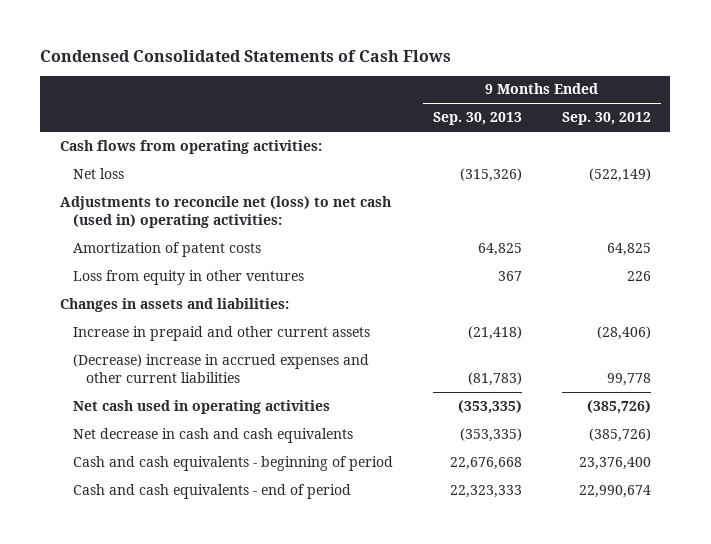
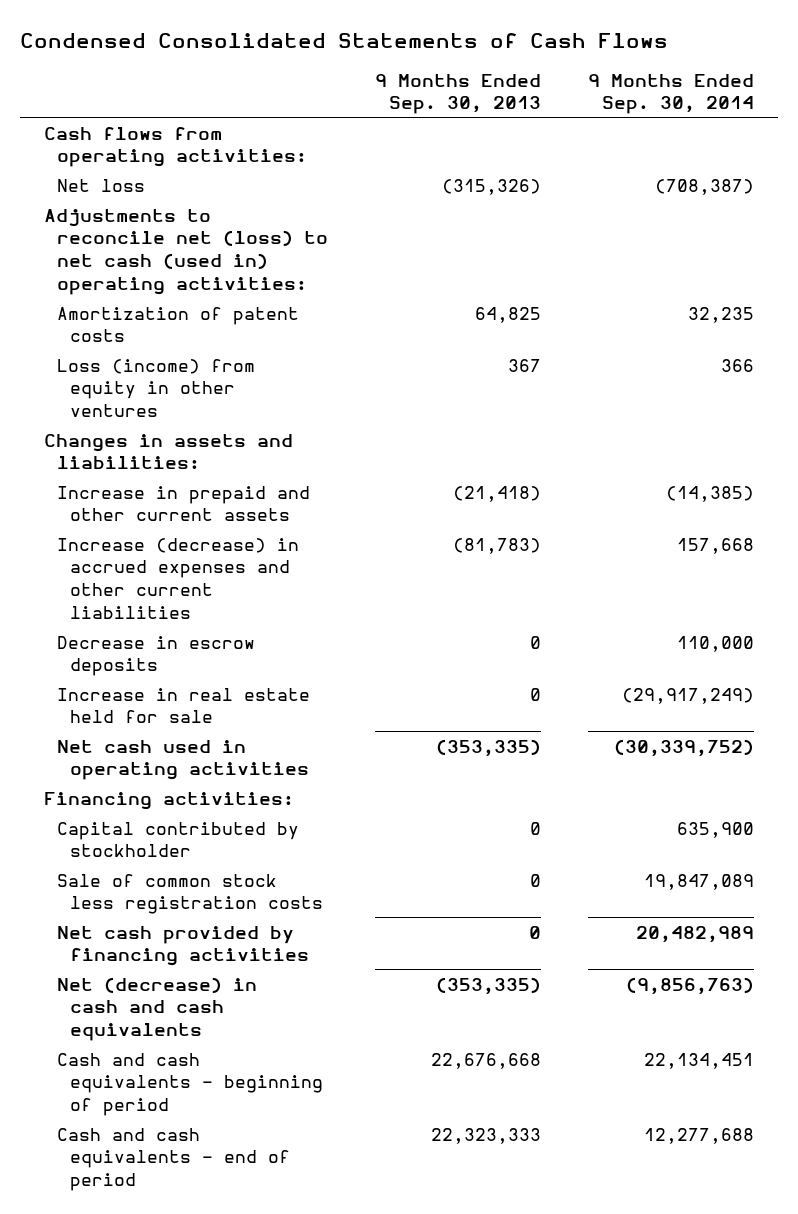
- | 9 Months Ended Sep. 30, 2013 | 9 Months Ended Sep. 30, 2012
+ | 9 Months Ended Sep. 30, 2013 | 9 Months Ended Sep. 30, 2014
- Loss from equity in other ventures | 367 | 226
+ Loss (income) from equity in other ventures | 367 | 366
- (Decrease) increase in accrued expenses and other current liabilities | (81,783) | 99,778
+ Increase (decrease) in accrued expenses and other current liabilities | (81,783) | 157,668
+ Decrease in escrow deposits | 0 | 110,000
+ Increase in real estate held for sale | 0 | (29,917,249)
- Net decrease in cash and cash equivalents | (353,335) | (385,726)
+ Financing activities:
+ Capital contributed by stockholder | 0 | 635,900
+ Sale of common stock less registration costs | 0 | 19,847,089
+ Net cash provided by financing activities | 0 | 20,482,989
+ Net (decrease) in cash and cash equivalents | (353,335) | (9,856,763)

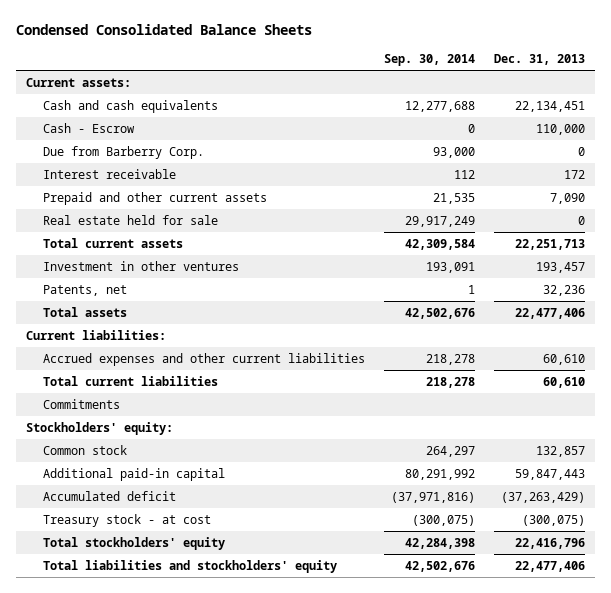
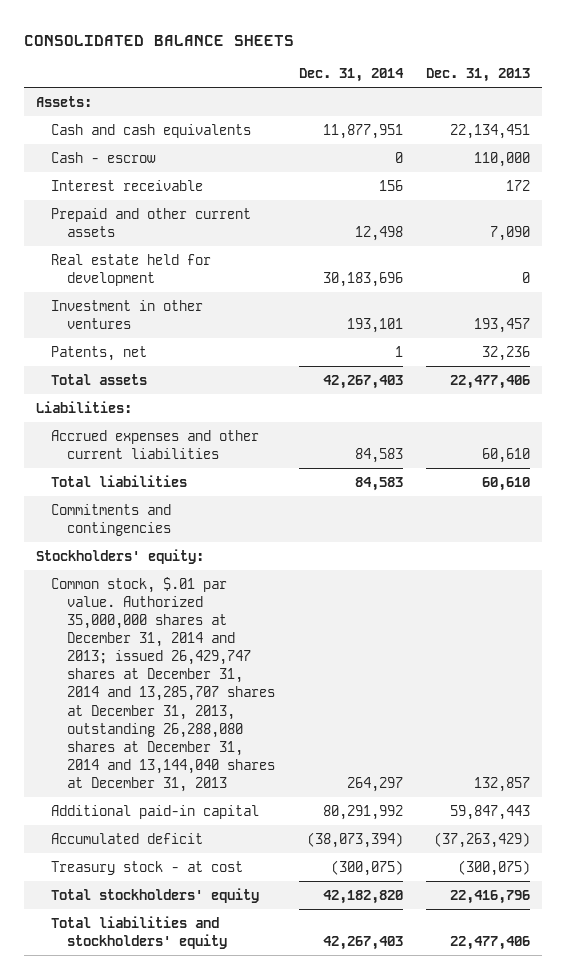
- Condensed Consolidated Balance Sheets
+ CONSOLIDATED BALANCE SHEETS
- | Sep. 30, 2014 | Dec. 31, 2013
+ | Dec. 31, 2014 | Dec. 31, 2013
- Current assets:
+ Assets:
- Cash - Escrow | 0 | 110,000
- Due from Barberry Corp. | 93,000 | 0
+ Cash - escrow | 0 | 110,000
- Real estate held for sale | 29,917,249 | 0
- Total current assets | 42,309,584 | 22,251,713
+ Real estate held for development | 30,183,696 | 0
- Current liabilities:
+ Liabilities:
- Total current liabilities | 218,278 | 60,610
- Commitments
+ Total liabilities | 84,583 | 60,610
+ Commitments and contingencies
- Common stock | 264,297 | 132,857
+ Common stock, $.01 par value. Authorized 35,000,000 shares at December 31, 2014 and 2013; issued 26,429,747 shares at December 31, 2014 and 13,285,707 shares at December 31, 2013, outstanding 26,288,080 shares at December 31, 2014 and 13,144,040 shares at December 31, 2013 | 264,297 | 132,857

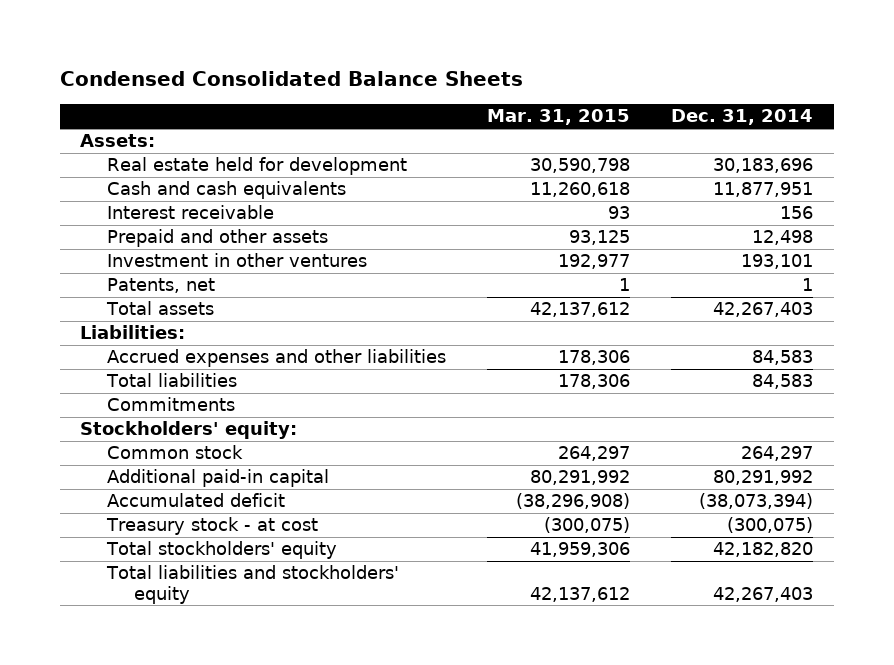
- CONSOLIDATED BALANCE SHEETS
+ Condensed Consolidated Balance Sheets
- | Dec. 31, 2014 | Dec. 31, 2013
+ | Mar. 31, 2015 | Dec. 31, 2014
moved up: Real estate held for development | 30,590,798 | 30,183,696
- Cash - escrow | 0 | 110,000
- Prepaid and other current assets | 12,498 | 7,090
+ Prepaid and other assets | 93,125 | 12,498
- Accrued expenses and other current liabilities | 84,583 | 60,610
+ Accrued expenses and other liabilities | 178,306 | 84,583
- Commitments and contingencies
+ Commitments
- Common stock, $.01 par value. Authorized 35,000,000 shares at December 31, 2014 and 2013; issued 26,429,747 shares at December 31, 2014 and 13,285,707 shares at December 31, 2013, outstanding 26,288,080 shares at December 31, 2014 and 13,144,040 shares at December 31, 2013 | 264,297 | 132,857
+ Common stock | 264,297 | 264,297

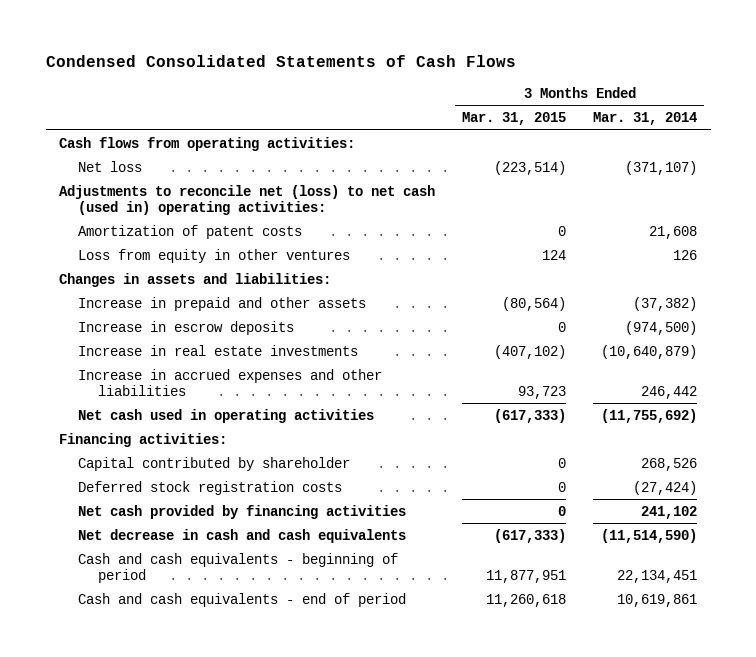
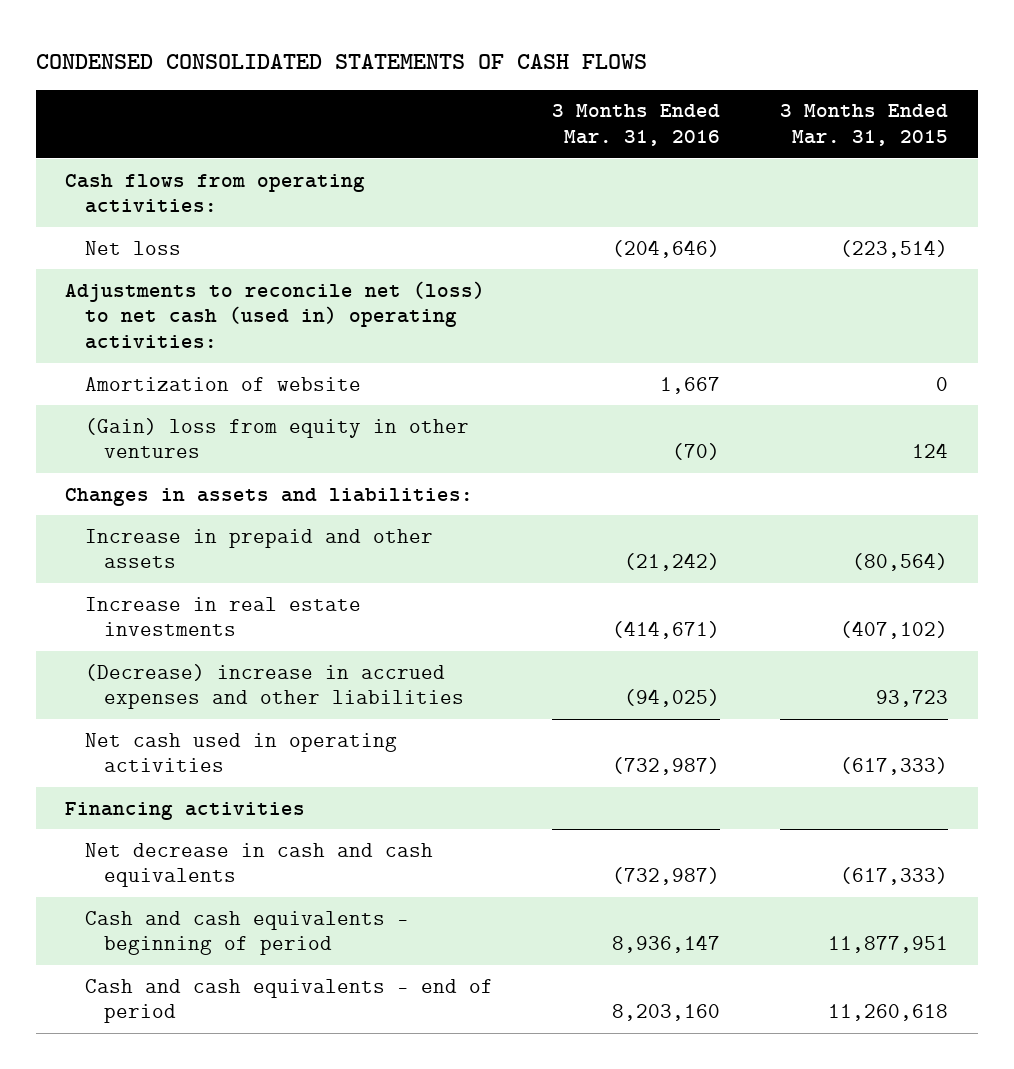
- Condensed Consolidated Statements of Cash Flows
+ CONDENSED CONSOLIDATED STATEMENTS OF CASH FLOWS
- | 3 Months Ended Mar. 31, 2015 | 3 Months Ended Mar. 31, 2014
+ | 3 Months Ended Mar. 31, 2016 | 3 Months Ended Mar. 31, 2015
- Amortization of patent costs | 0 | 21,608
- Loss from equity in other ventures | 124 | 126
+ Amortization of website | 1,667 | 0
+ (Gain) loss from equity in other ventures | (70) | 124
- Increase in escrow deposits | 0 | (974,500)
- Increase in accrued expenses and other liabilities | 93,723 | 246,442
+ (Decrease) increase in accrued expenses and other liabilities | (94,025) | 93,723
- Financing activities:
- Capital contributed by shareholder | 0 | 268,526
- Deferred stock registration costs | 0 | (27,424)
- Net cash provided by financing activities | 0 | 241,102
+ Financing activities

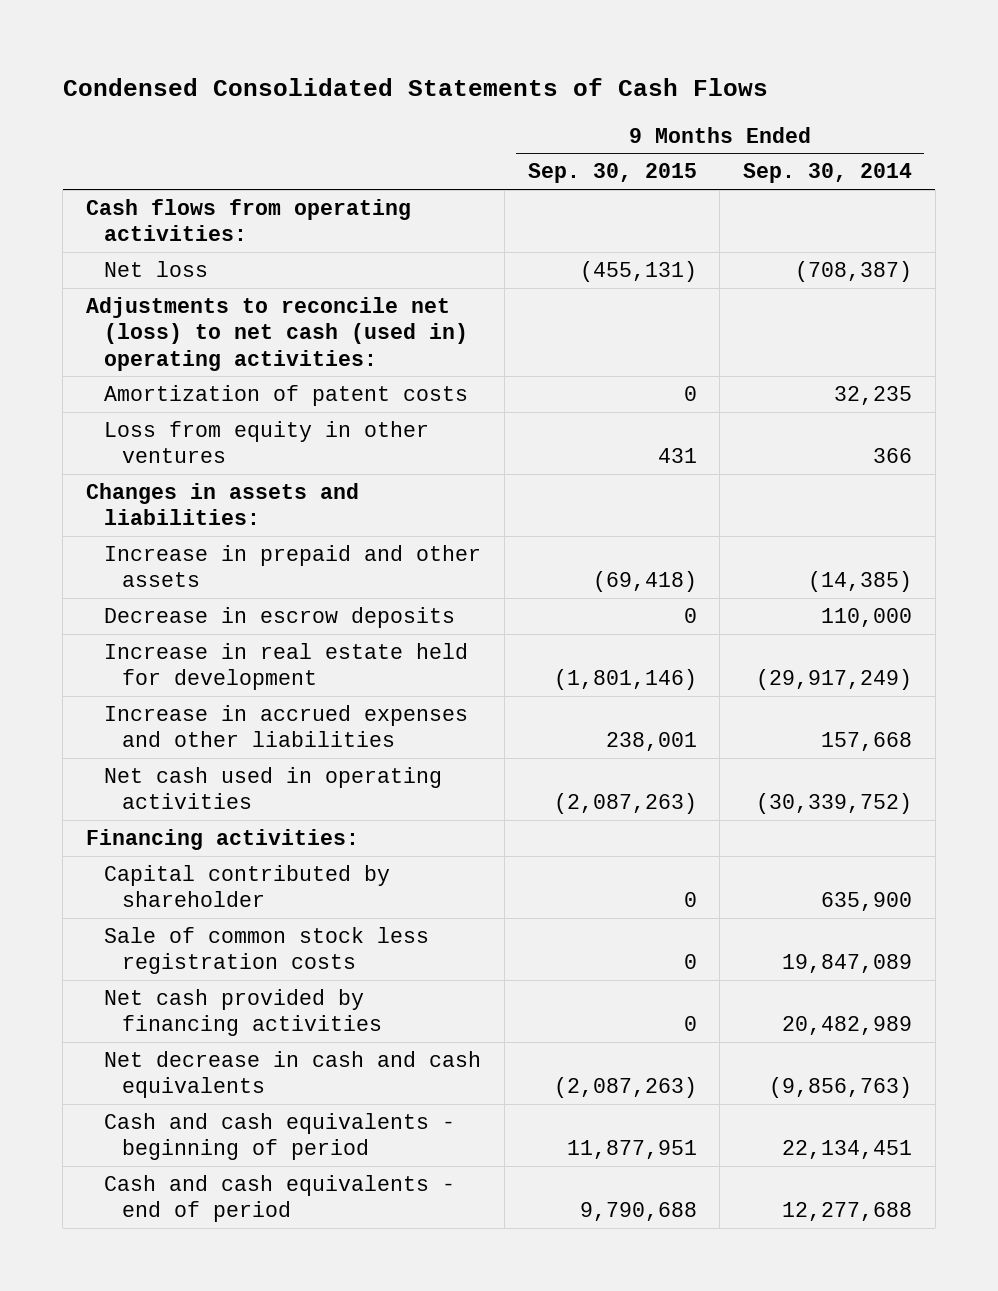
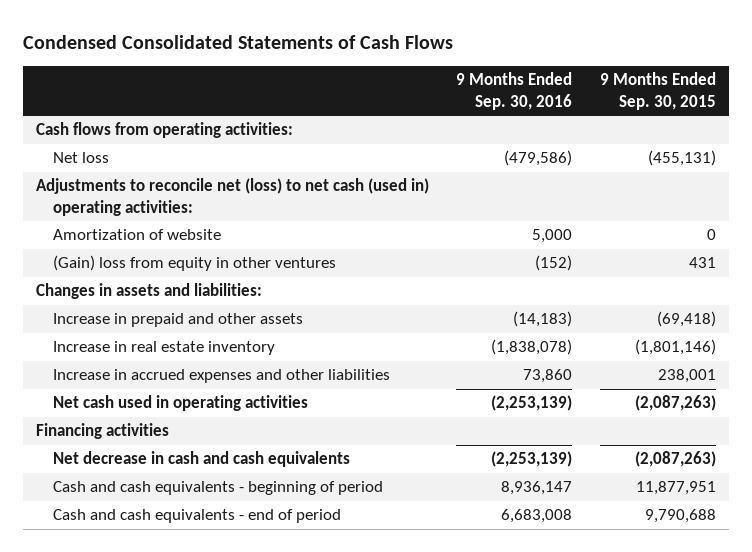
- | 9 Months Ended Sep. 30, 2015 | 9 Months Ended Sep. 30, 2014
+ | 9 Months Ended Sep. 30, 2016 | 9 Months Ended Sep. 30, 2015
- Amortization of patent costs | 0 | 32,235
- Loss from equity in other ventures | 431 | 366
+ Amortization of website | 5,000 | 0
+ (Gain) loss from equity in other ventures | (152) | 431
- Decrease in escrow deposits | 0 | 110,000
- Increase in real estate held for development | (1,801,146) | (29,917,249)
+ Increase in real estate inventory | (1,838,078) | (1,801,146)
- Financing activities:
- Capital contributed by shareholder | 0 | 635,900
- Sale of common stock less registration costs | 0 | 19,847,089
- Net cash provided by financing activities | 0 | 20,482,989
+ Financing activities

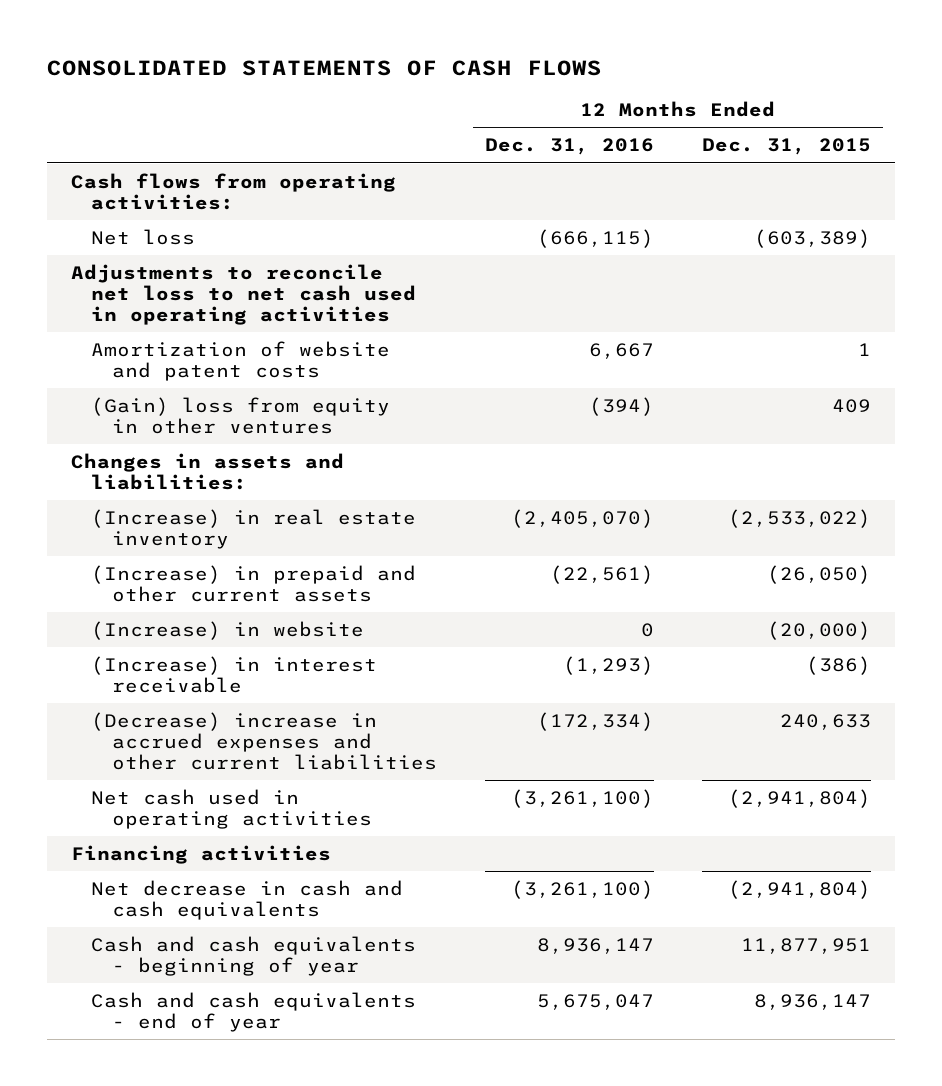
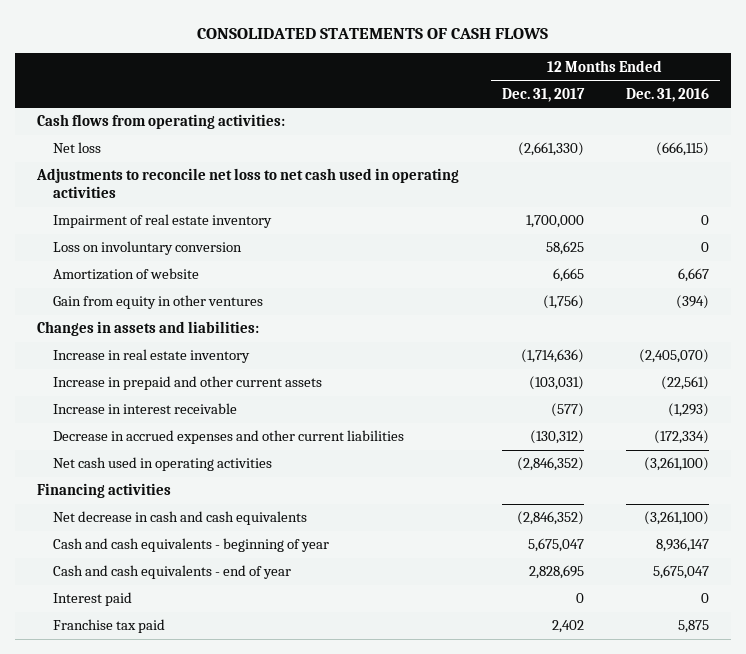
- | 12 Months Ended Dec. 31, 2016 | 12 Months Ended Dec. 31, 2015
+ | 12 Months Ended Dec. 31, 2017 | 12 Months Ended Dec. 31, 2016
- Amortization of website and patent costs | 6,667 | 1
- (Gain) loss from equity in other ventures | (394) | 409
+ Impairment of real estate inventory | 1,700,000 | 0
+ Loss on involuntary conversion | 58,625 | 0
+ Amortization of website | 6,665 | 6,667
+ Gain from equity in other ventures | (1,756) | (394)
- (Increase) in real estate inventory | (2,405,070) | (2,533,022)
- (Increase) in prepaid and other current assets | (22,561) | (26,050)
- (Increase) in website | 0 | (20,000)
- (Increase) in interest receivable | (1,293) | (386)
- (Decrease) increase in accrued expenses and other current liabilities | (172,334) | 240,633
+ Increase in real estate inventory | (1,714,636) | (2,405,070)
+ Increase in prepaid and other current assets | (103,031) | (22,561)
+ Increase in interest receivable | (577) | (1,293)
+ Decrease in accrued expenses and other current liabilities | (130,312) | (172,334)
+ Interest paid | 0 | 0
+ Franchise tax paid | 2,402 | 5,875

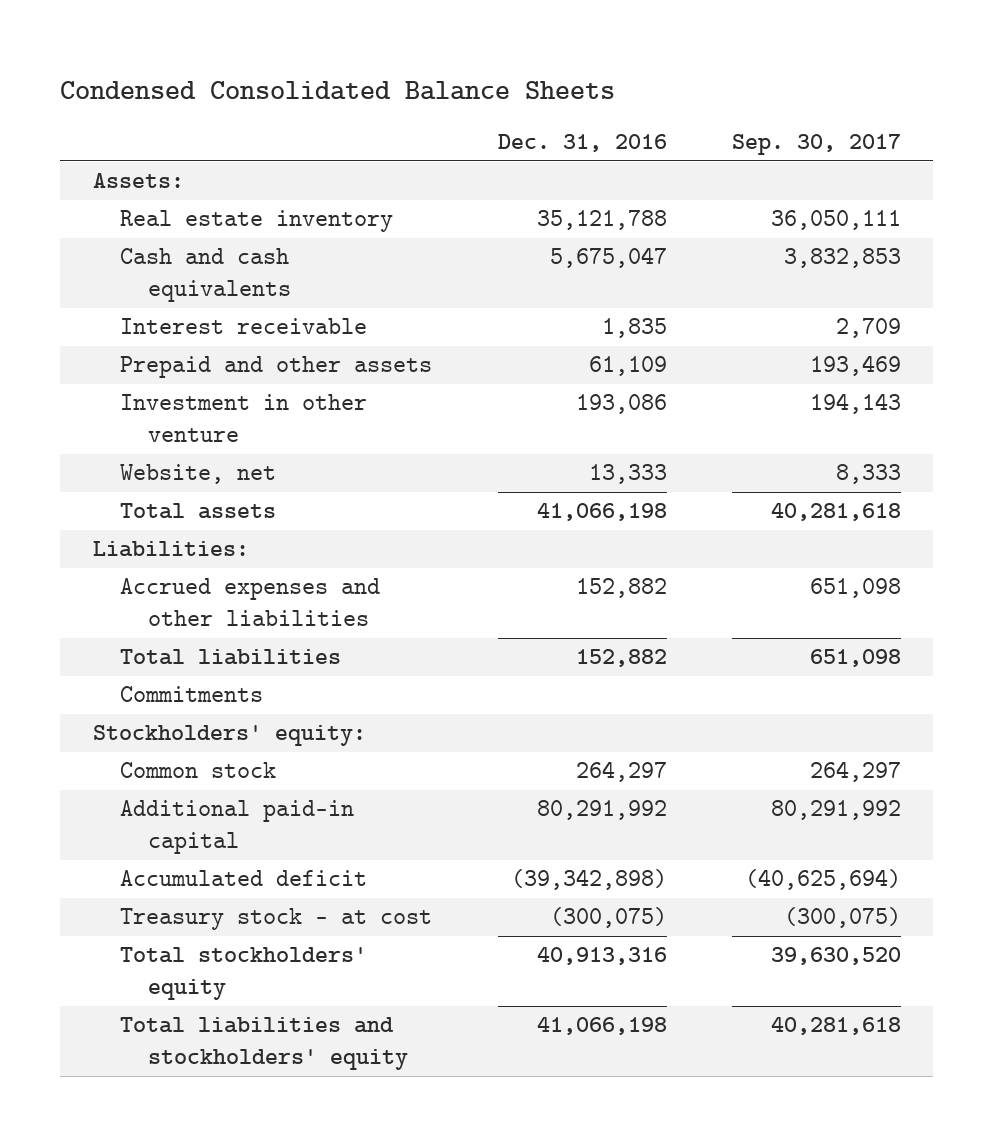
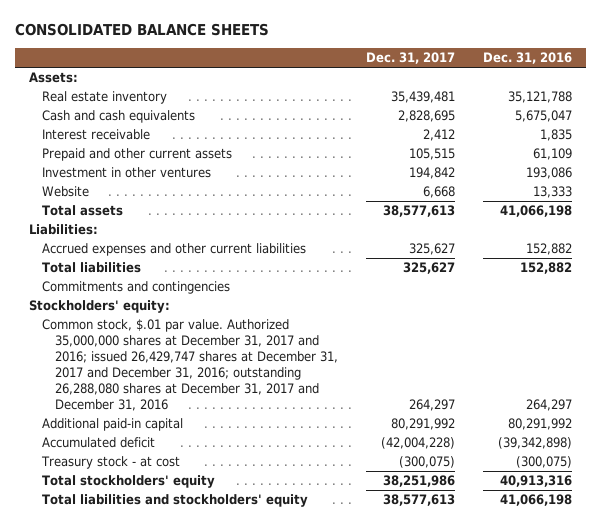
- Condensed Consolidated Balance Sheets
+ CONSOLIDATED BALANCE SHEETS
- | Dec. 31, 2016 | Sep. 30, 2017
+ | Dec. 31, 2017 | Dec. 31, 2016
- Prepaid and other assets | 61,109 | 193,469
- Investment in other venture | 193,086 | 194,143
- Website, net | 13,333 | 8,333
+ Prepaid and other current assets | 105,515 | 61,109
+ Investment in other ventures | 194,842 | 193,086
+ Website | 6,668 | 13,333
- Accrued expenses and other liabilities | 152,882 | 651,098
+ Accrued expenses and other current liabilities | 325,627 | 152,882
- Commitments
+ Commitments and contingencies
- Common stock | 264,297 | 264,297
+ Common stock, $.01 par value. Authorized 35,000,000 shares at December 31, 2017 and 2016; issued 26,429,747 shares at December 31, 2017 and December 31, 2016; outstanding 26,288,080 shares at December 31, 2017 and December 31, 2016 | 264,297 | 264,297

